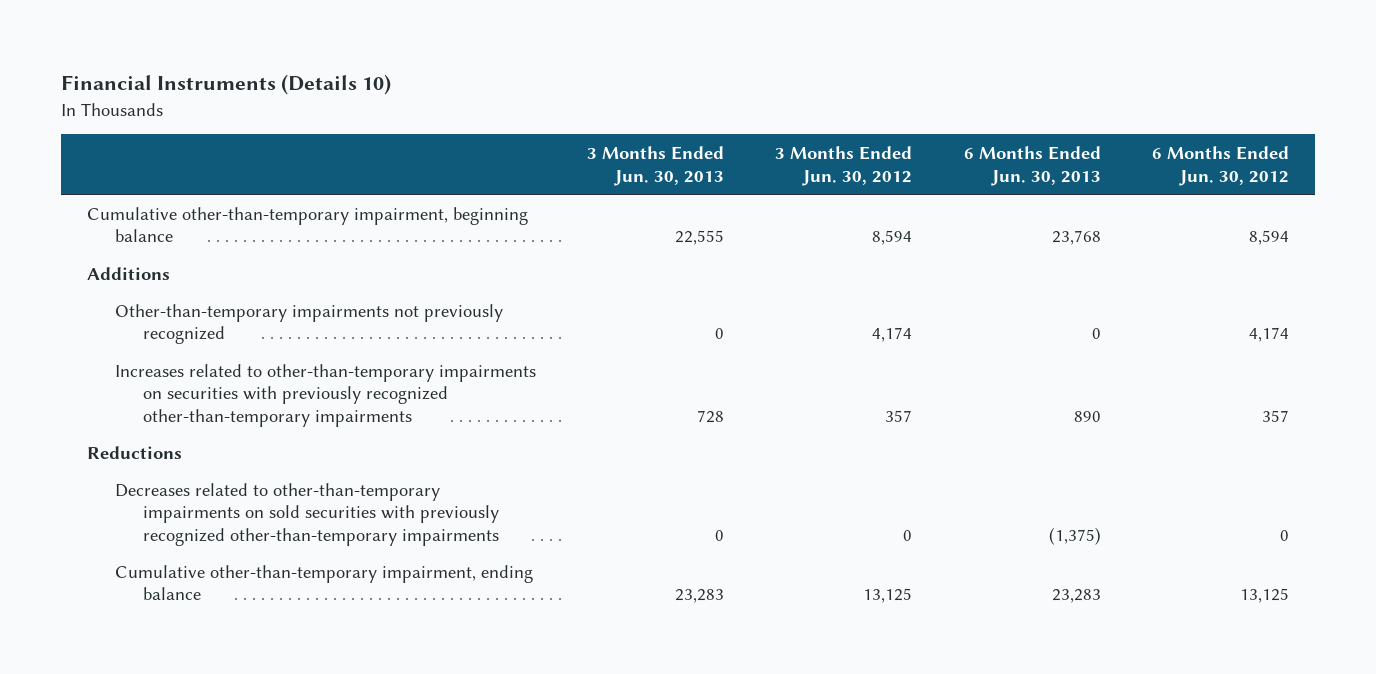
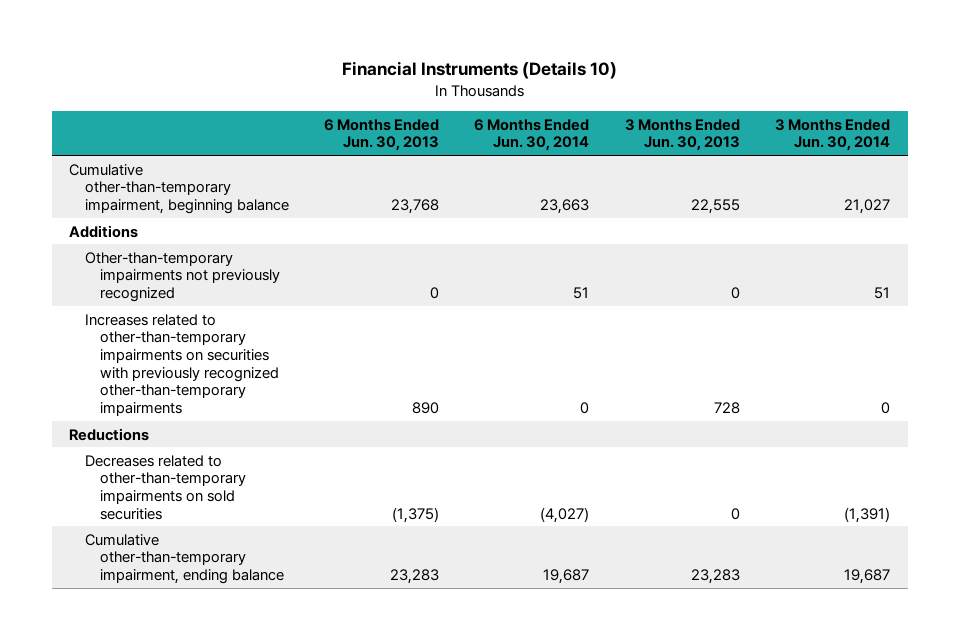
- | 3 Months Ended Jun. 30, 2013 | 3 Months Ended Jun. 30, 2012 | 6 Months Ended Jun. 30, 2013 | 6 Months Ended Jun. 30, 2012
+ | 6 Months Ended Jun. 30, 2013 | 6 Months Ended Jun. 30, 2014 | 3 Months Ended Jun. 30, 2013 | 3 Months Ended Jun. 30, 2014
- Decreases related to other-than-temporary impairments on sold securities with previously recognized other-than-temporary impairments | 0 | 0 | (1,375) | 0
+ Decreases related to other-than-temporary impairments on sold securities | (1,375) | (4,027) | 0 | (1,391)

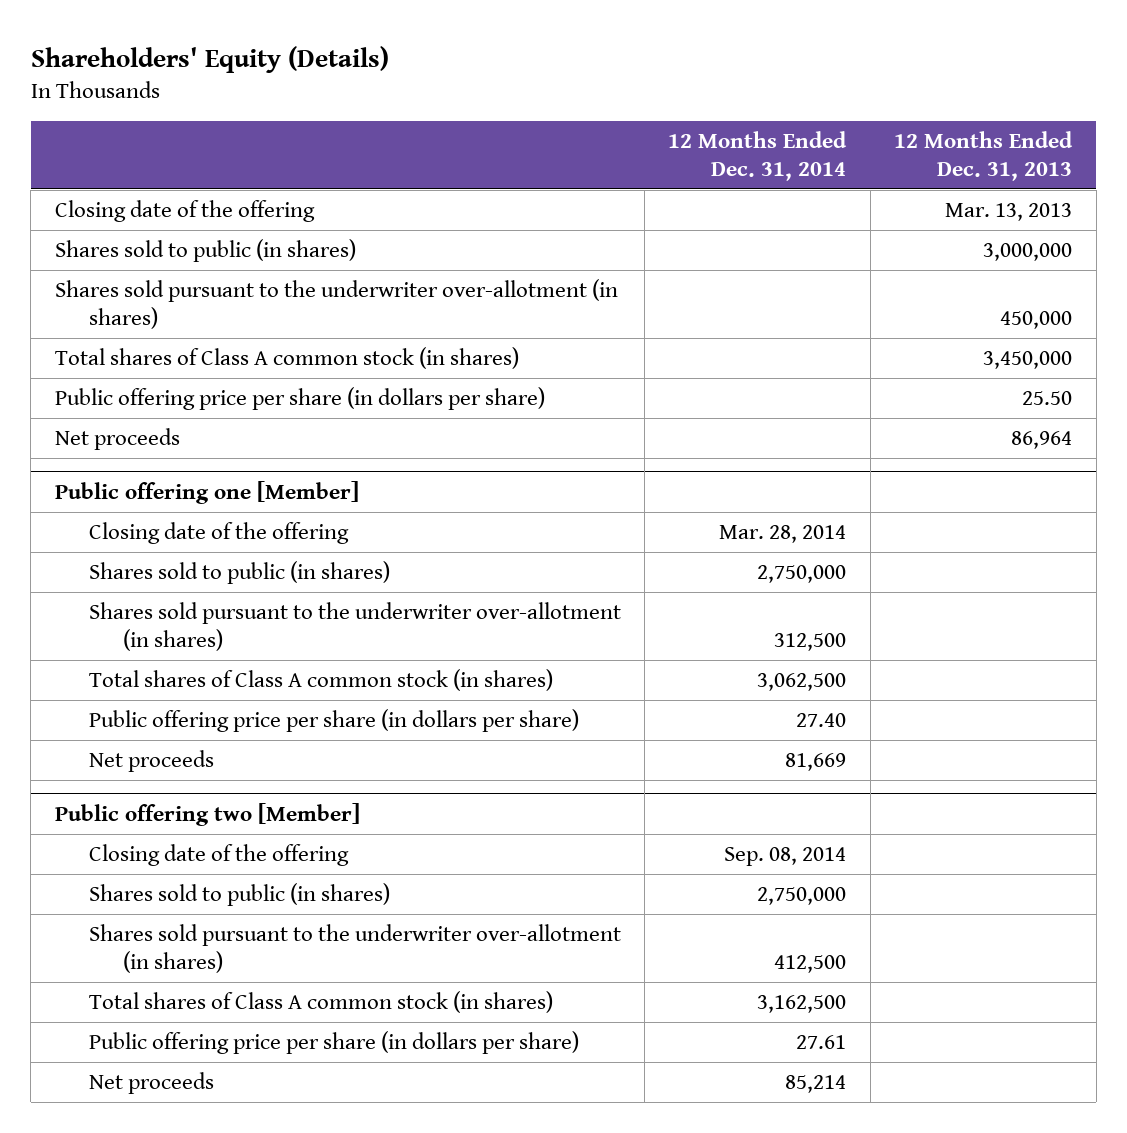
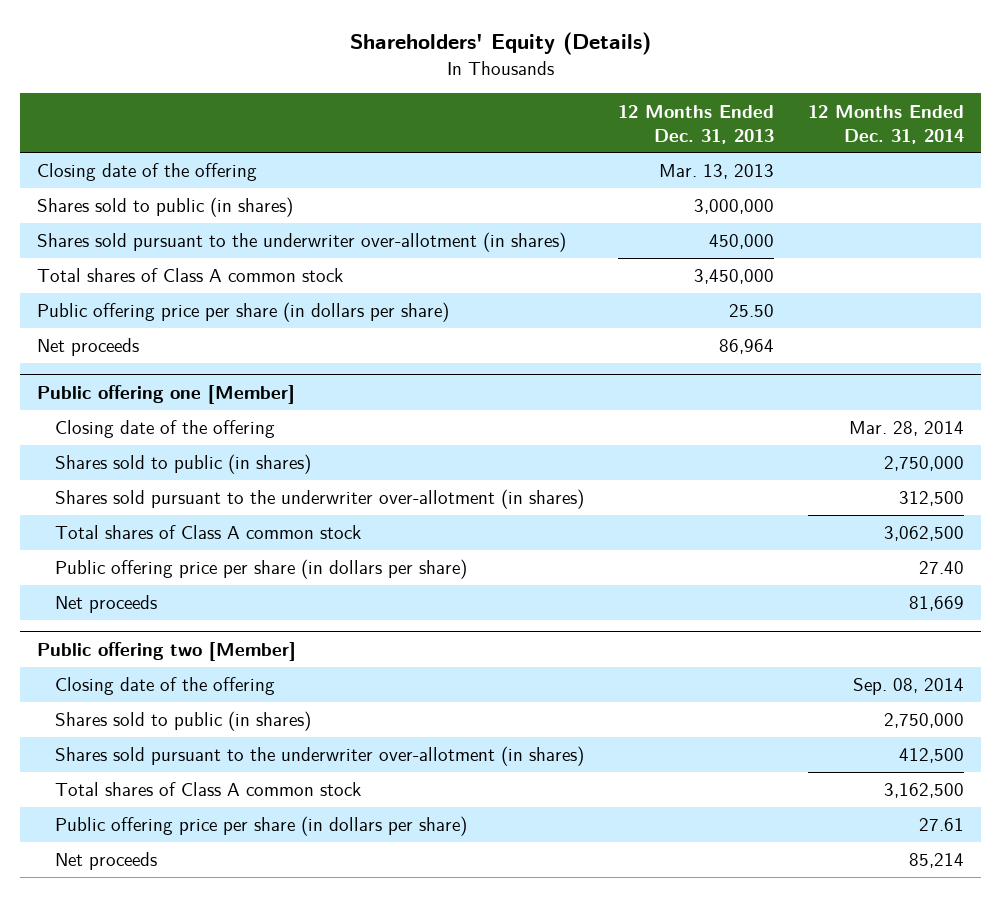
- | 12 Months Ended Dec. 31, 2014 | 12 Months Ended Dec. 31, 2013
+ | 12 Months Ended Dec. 31, 2013 | 12 Months Ended Dec. 31, 2014
- Total shares of Class A common stock (in shares) | | 3,450,000
+ Total shares of Class A common stock | 3,450,000 |
@ Public offering one [Member]
- Total shares of Class A common stock (in shares) | 3,062,500 |
+ Total shares of Class A common stock | | 3,062,500
@ Public offering two [Member]
- Total shares of Class A common stock (in shares) | 3,162,500 |
+ Total shares of Class A common stock | | 3,162,500

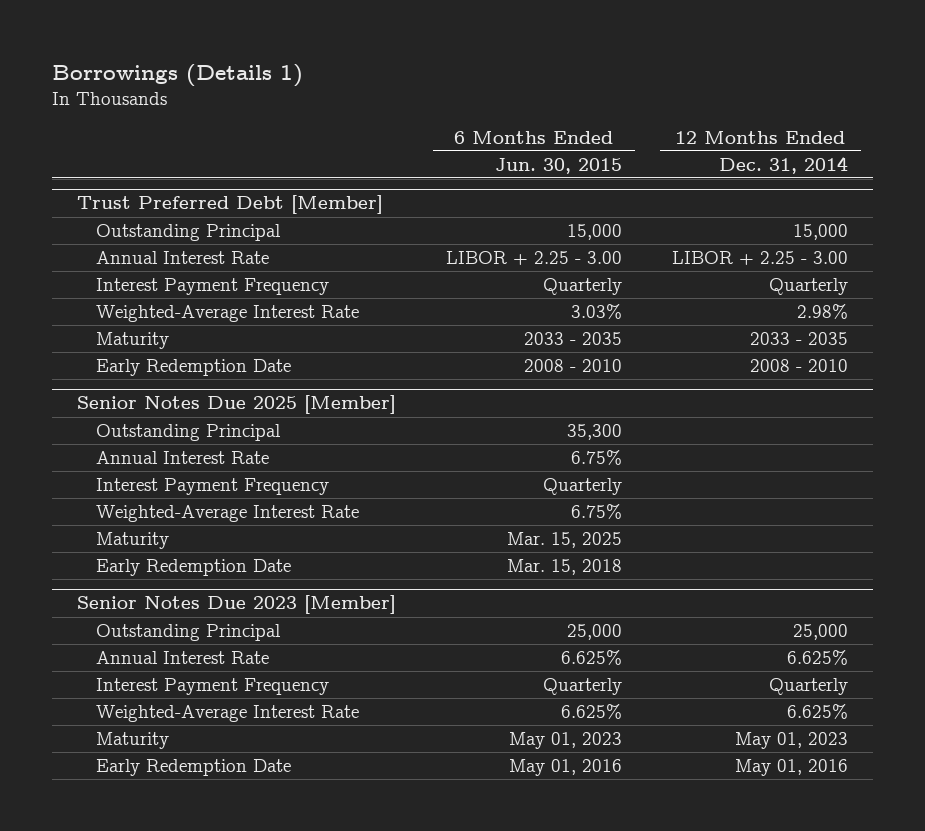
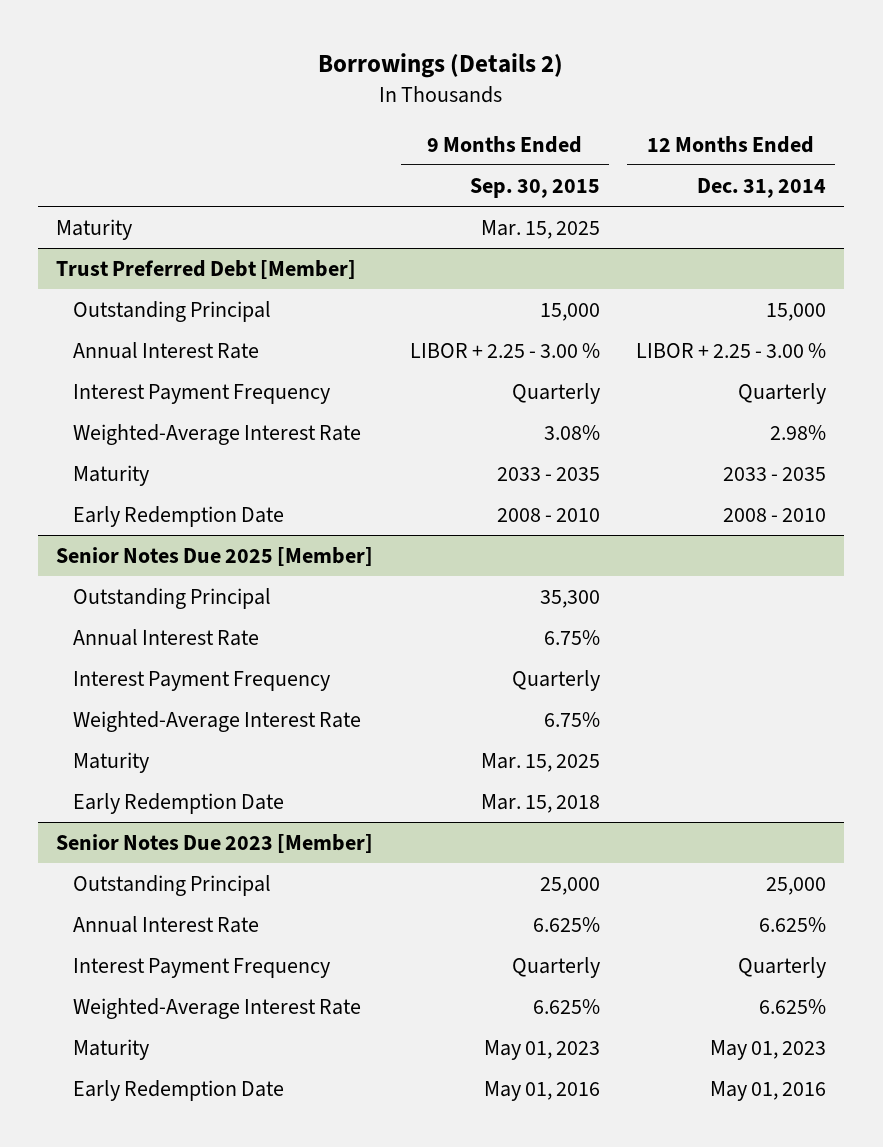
- Borrowings (Details 1)
+ Borrowings (Details 2)
- | 6 Months Ended Jun. 30, 2015 | 12 Months Ended Dec. 31, 2014
+ | 9 Months Ended Sep. 30, 2015 | 12 Months Ended Dec. 31, 2014
+ Maturity | Mar. 15, 2025 |
@ Trust Preferred Debt [Member]
- Annual Interest Rate | LIBOR + 2.25 - 3.00 | LIBOR + 2.25 - 3.00
+ Annual Interest Rate | LIBOR + 2.25 - 3.00 % | LIBOR + 2.25 - 3.00 %

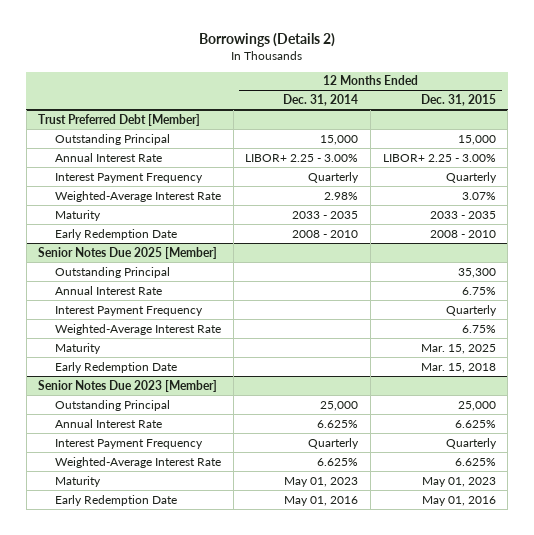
- | 9 Months Ended Sep. 30, 2015 | 12 Months Ended Dec. 31, 2014
+ | 12 Months Ended Dec. 31, 2014 | 12 Months Ended Dec. 31, 2015
- Maturity | Mar. 15, 2025 |
@ Trust Preferred Debt [Member]
- Annual Interest Rate | LIBOR + 2.25 - 3.00 % | LIBOR + 2.25 - 3.00 %
+ Annual Interest Rate | LIBOR+ 2.25 - 3.00% | LIBOR+ 2.25 - 3.00%

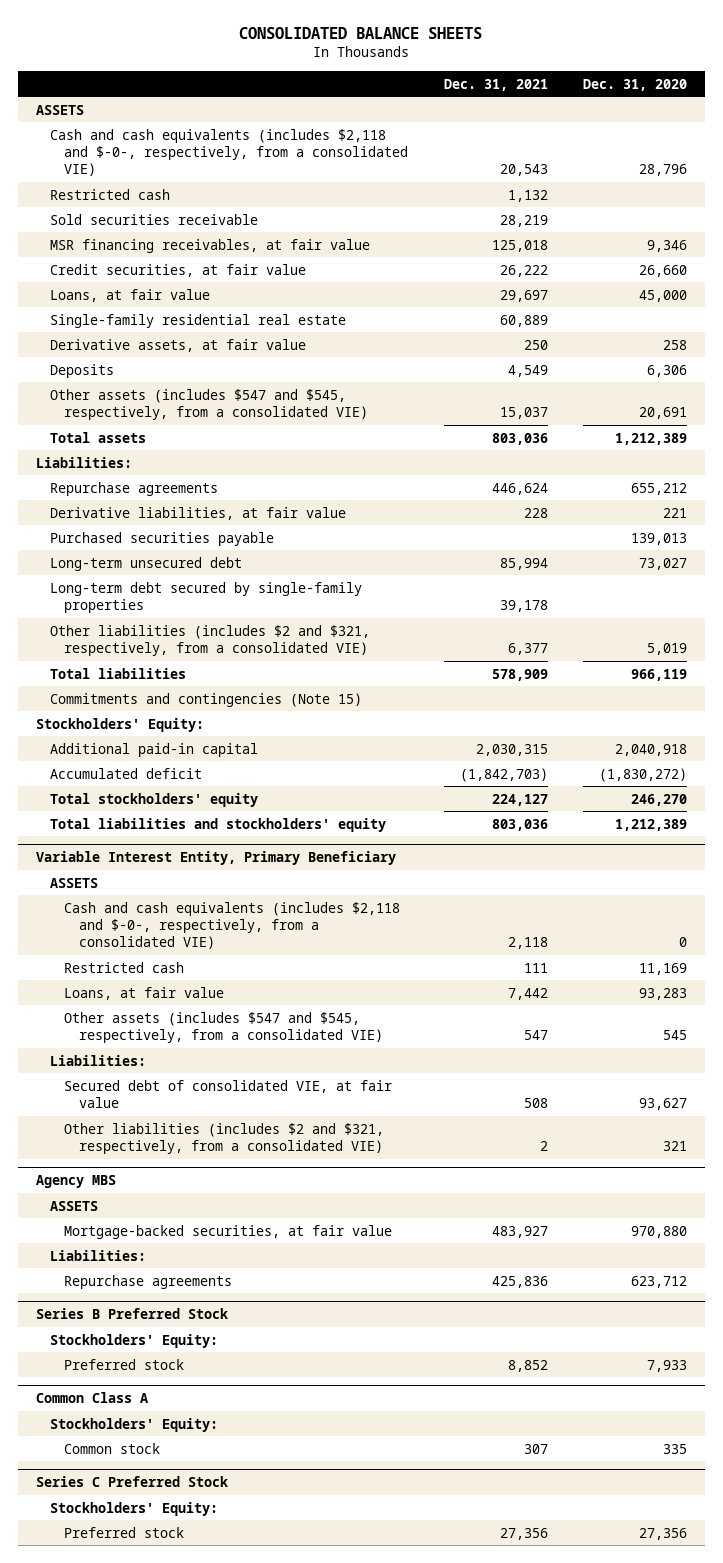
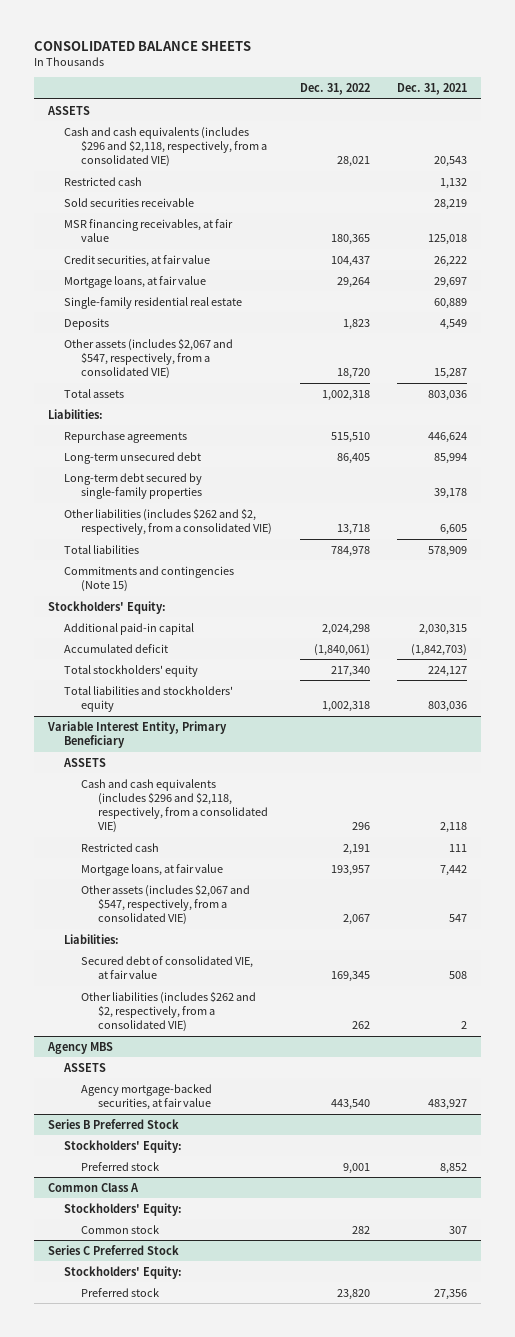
- | Dec. 31, 2021 | Dec. 31, 2020
+ | Dec. 31, 2022 | Dec. 31, 2021
- Cash and cash equivalents (includes $2,118 and $-0-, respectively, from a consolidated VIE) | 20,543 | 28,796
+ Cash and cash equivalents (includes $296 and $2,118, respectively, from a consolidated VIE) | 28,021 | 20,543
- Loans, at fair value | 29,697 | 45,000
+ Mortgage loans, at fair value | 29,264 | 29,697
- Derivative assets, at fair value | 250 | 258
- Other assets (includes $547 and $545, respectively, from a consolidated VIE) | 15,037 | 20,691
+ Other assets (includes $2,067 and $547, respectively, from a consolidated VIE) | 18,720 | 15,287
- Derivative liabilities, at fair value | 228 | 221
- Purchased securities payable | | 139,013
- Other liabilities (includes $2 and $321, respectively, from a consolidated VIE) | 6,377 | 5,019
+ Other liabilities (includes $262 and $2, respectively, from a consolidated VIE) | 13,718 | 6,605
@ Variable Interest Entity, Primary Beneficiary
- Cash and cash equivalents (includes $2,118 and $-0-, respectively, from a consolidated VIE) | 2,118 | 0
+ Cash and cash equivalents (includes $296 and $2,118, respectively, from a consolidated VIE) | 296 | 2,118
- Loans, at fair value | 7,442 | 93,283
- Other assets (includes $547 and $545, respectively, from a consolidated VIE) | 547 | 545
+ Mortgage loans, at fair value | 193,957 | 7,442
+ Other assets (includes $2,067 and $547, respectively, from a consolidated VIE) | 2,067 | 547
- Other liabilities (includes $2 and $321, respectively, from a consolidated VIE) | 2 | 321
+ Other liabilities (includes $262 and $2, respectively, from a consolidated VIE) | 262 | 2
@ Agency MBS
- Mortgage-backed securities, at fair value | 483,927 | 970,880
- Liabilities:
- Repurchase agreements | 425,836 | 623,712
+ Agency mortgage-backed securities, at fair value | 443,540 | 483,927

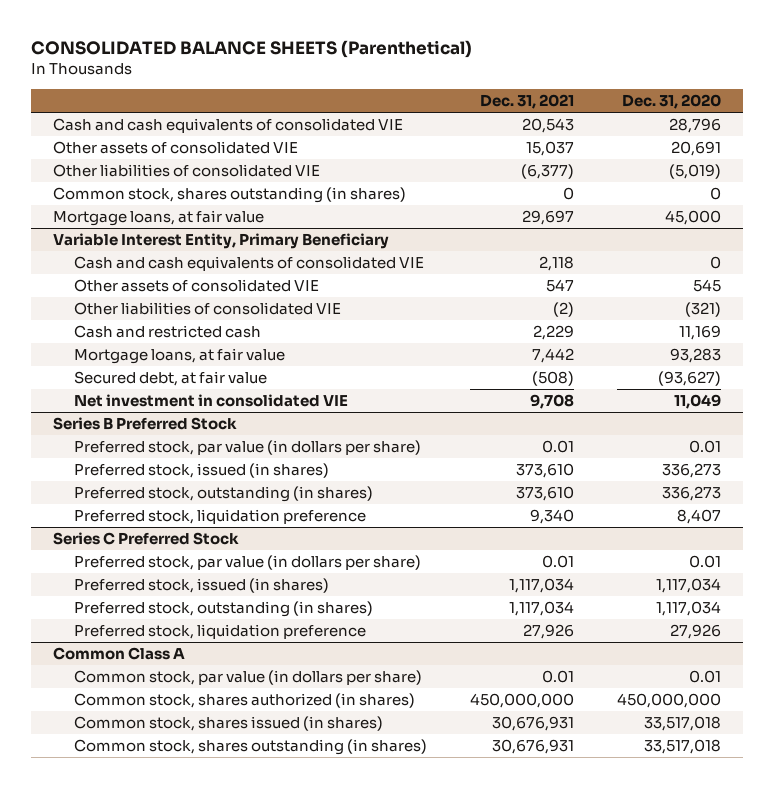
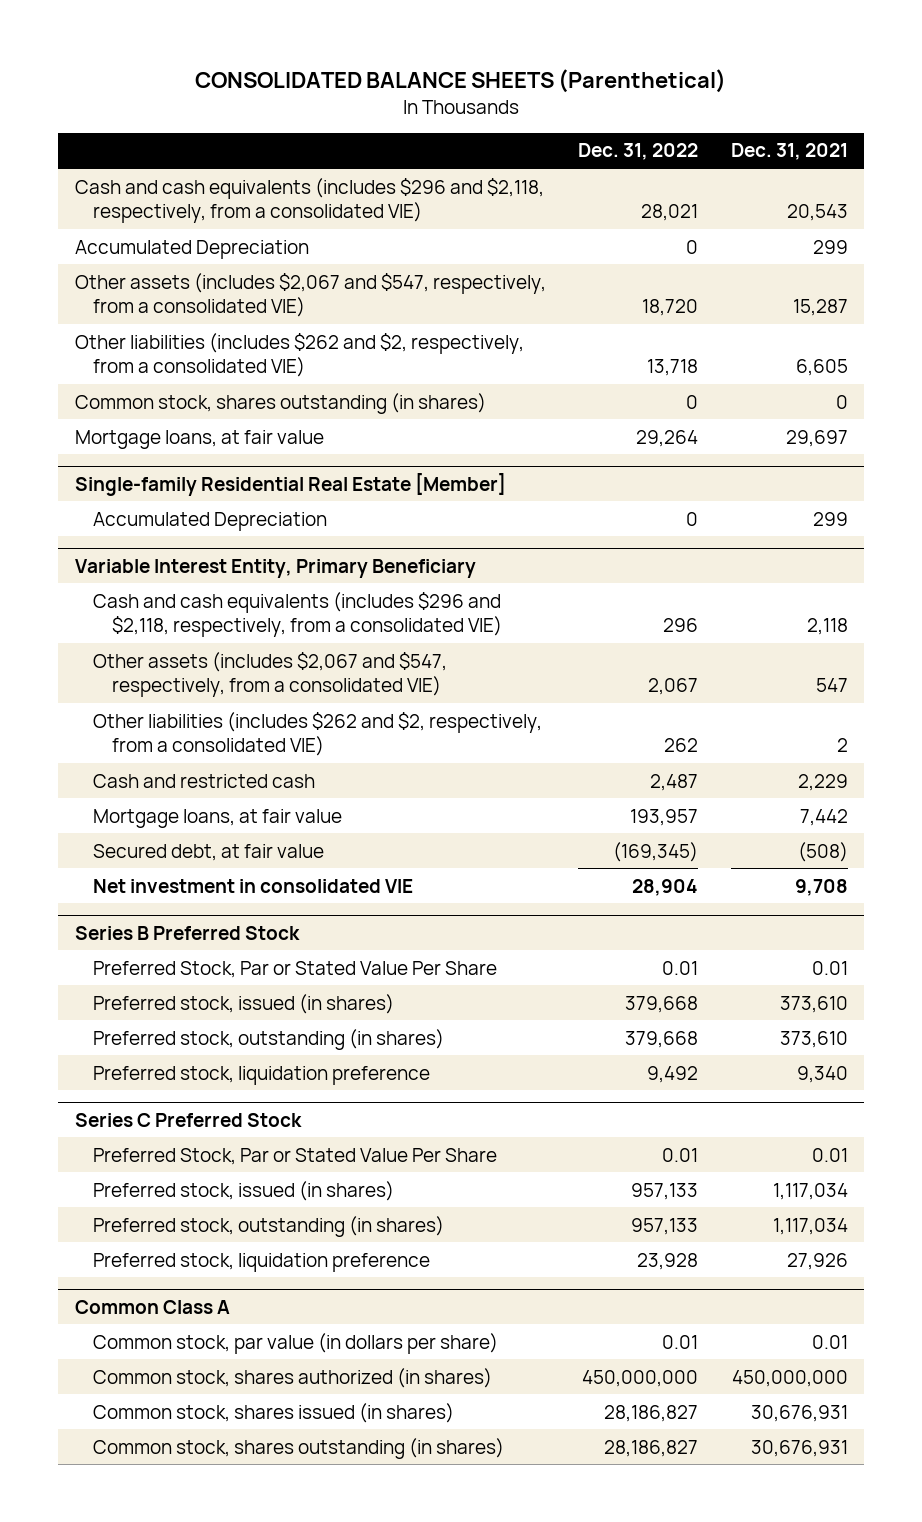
- | Dec. 31, 2021 | Dec. 31, 2020
+ | Dec. 31, 2022 | Dec. 31, 2021
- Cash and cash equivalents of consolidated VIE | 20,543 | 28,796
- Other assets of consolidated VIE | 15,037 | 20,691
- Other liabilities of consolidated VIE | (6,377) | (5,019)
+ Cash and cash equivalents (includes $296 and $2,118, respectively, from a consolidated VIE) | 28,021 | 20,543
+ Accumulated Depreciation | 0 | 299
+ Other assets (includes $2,067 and $547, respectively, from a consolidated VIE) | 18,720 | 15,287
+ Other liabilities (includes $262 and $2, respectively, from a consolidated VIE) | 13,718 | 6,605
+ Single-family Residential Real Estate [Member]
+ Accumulated Depreciation | 0 | 299
@ Variable Interest Entity, Primary Beneficiary
- Cash and cash equivalents of consolidated VIE | 2,118 | 0
- Other assets of consolidated VIE | 547 | 545
- Other liabilities of consolidated VIE | (2) | (321)
+ Cash and cash equivalents (includes $296 and $2,118, respectively, from a consolidated VIE) | 296 | 2,118
+ Other assets (includes $2,067 and $547, respectively, from a consolidated VIE) | 2,067 | 547
+ Other liabilities (includes $262 and $2, respectively, from a consolidated VIE) | 262 | 2
@ Series B Preferred Stock
- Preferred stock, par value (in dollars per share) | 0.01 | 0.01
+ Preferred Stock, Par or Stated Value Per Share | 0.01 | 0.01
@ Series C Preferred Stock
- Preferred stock, par value (in dollars per share) | 0.01 | 0.01
+ Preferred Stock, Par or Stated Value Per Share | 0.01 | 0.01

